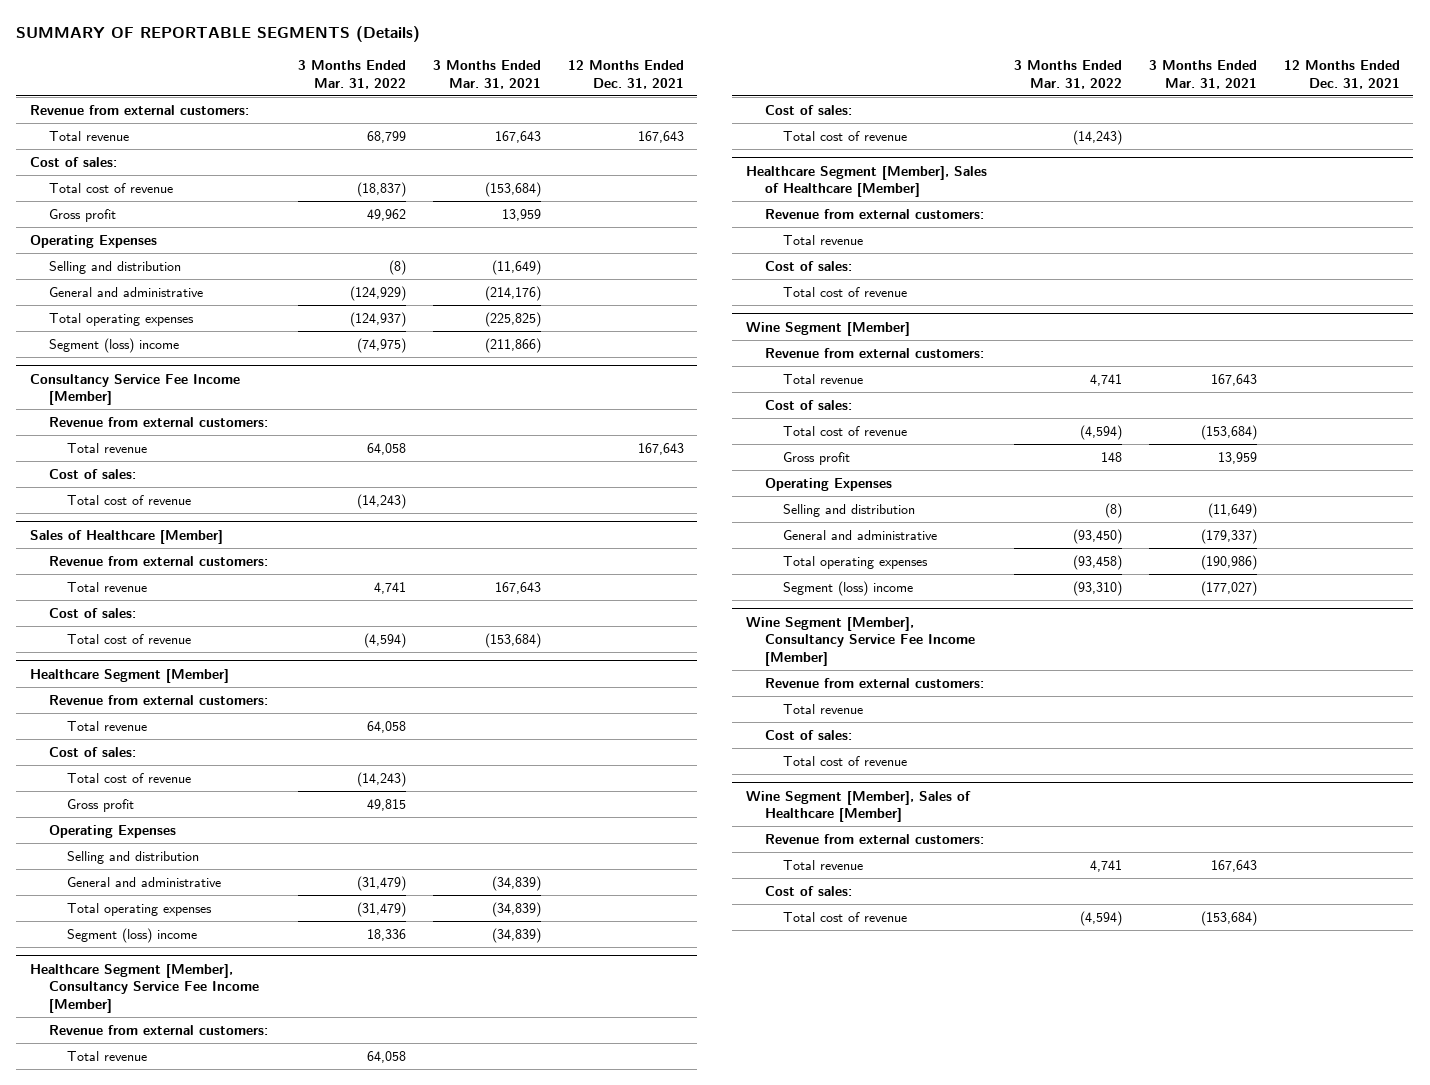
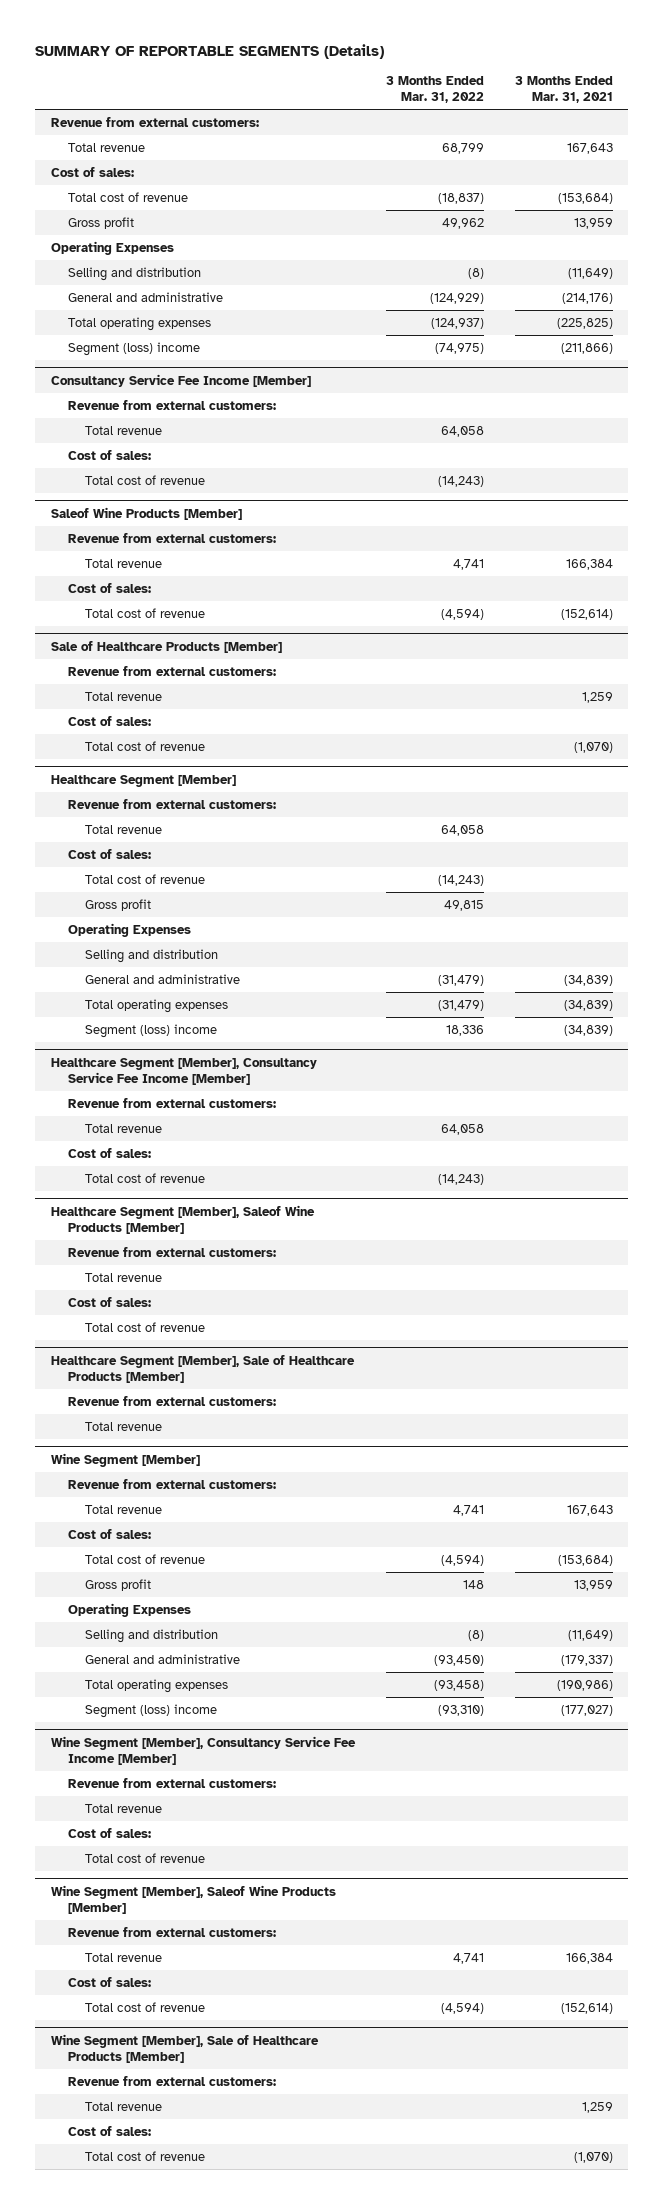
- | 3 Months Ended Mar. 31, 2022 | 3 Months Ended Mar. 31, 2021 | 12 Months Ended Dec. 31, 2021
+ | 3 Months Ended Mar. 31, 2022 | 3 Months Ended Mar. 31, 2021
- Sales of Healthcare [Member]
+ Saleof Wine Products [Member]
- Total revenue | 4,741 | 167,643 |
+ Total revenue | 4,741 | 166,384
- Total cost of revenue | (4,594) | (153,684) |
+ Total cost of revenue | (4,594) | (152,614)
+ Sale of Healthcare Products [Member]
+ Revenue from external customers:
+ Total revenue | | 1,259
+ Cost of sales:
+ Total cost of revenue | | (1,070)
- Healthcare Segment [Member], Sales of Healthcare [Member]
+ Healthcare Segment [Member], Saleof Wine Products [Member]
+ Healthcare Segment [Member], Sale of Healthcare Products [Member]
+ Revenue from external customers:
+ Total revenue
- Wine Segment [Member], Sales of Healthcare [Member]
+ Wine Segment [Member], Saleof Wine Products [Member]
- Total revenue | 4,741 | 167,643 |
+ Total revenue | 4,741 | 166,384
- Total cost of revenue | (4,594) | (153,684) |
+ Total cost of revenue | (4,594) | (152,614)
+ Wine Segment [Member], Sale of Healthcare Products [Member]
+ Revenue from external customers:
+ Total revenue | | 1,259
+ Cost of sales:
+ Total cost of revenue | | (1,070)

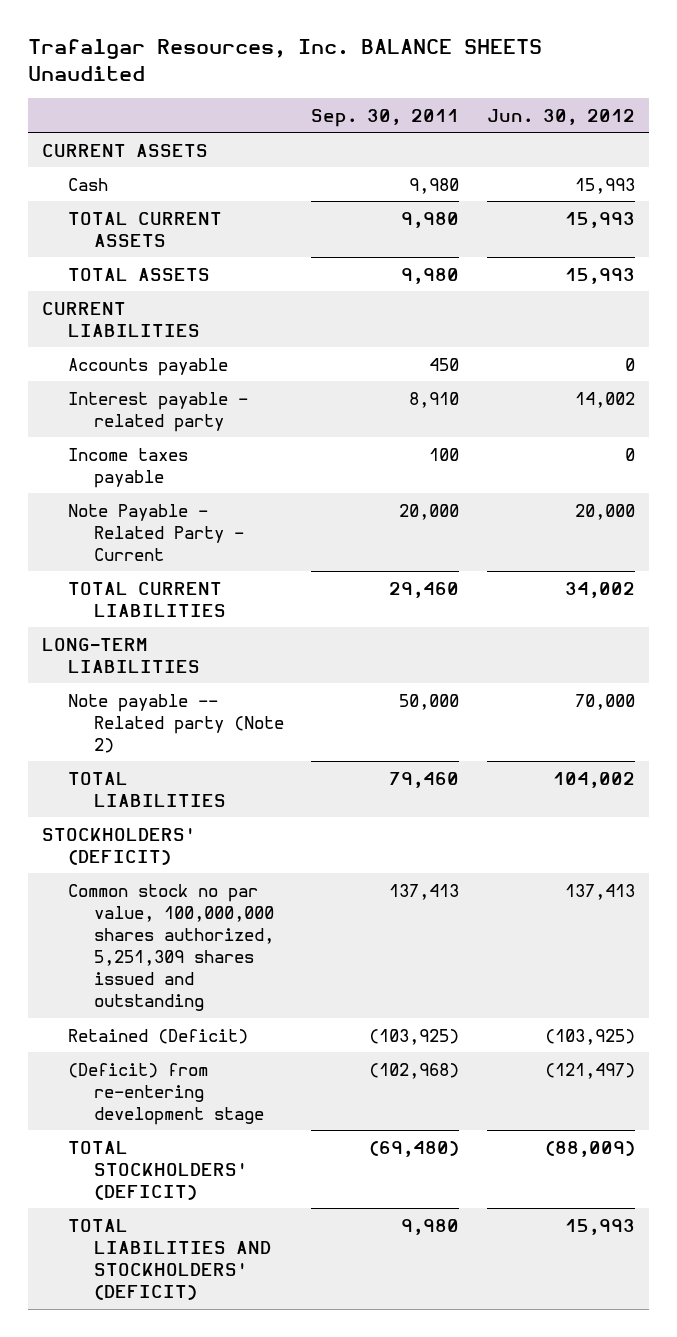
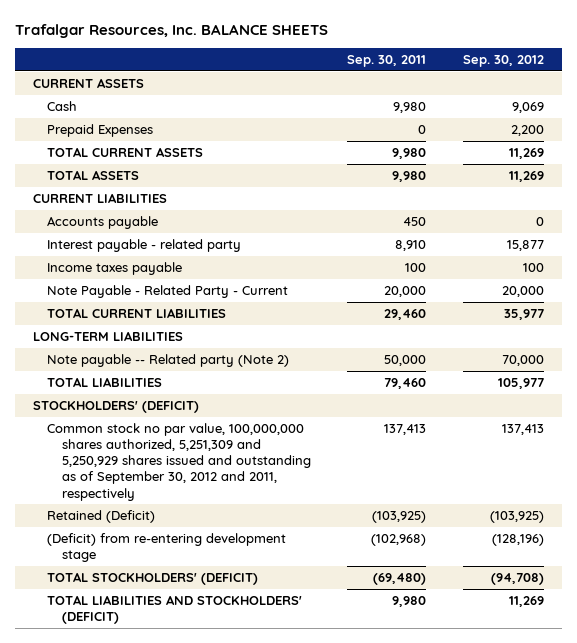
- Trafalgar Resources, Inc. BALANCE SHEETS Unaudited
+ Trafalgar Resources, Inc. BALANCE SHEETS
- | Sep. 30, 2011 | Jun. 30, 2012
+ | Sep. 30, 2011 | Sep. 30, 2012
+ Prepaid Expenses | 0 | 2,200
- Common stock no par value, 100,000,000 shares authorized, 5,251,309 shares issued and outstanding | 137,413 | 137,413
+ Common stock no par value, 100,000,000 shares authorized, 5,251,309 and 5,250,929 shares issued and outstanding as of September 30, 2012 and 2011, respectively | 137,413 | 137,413

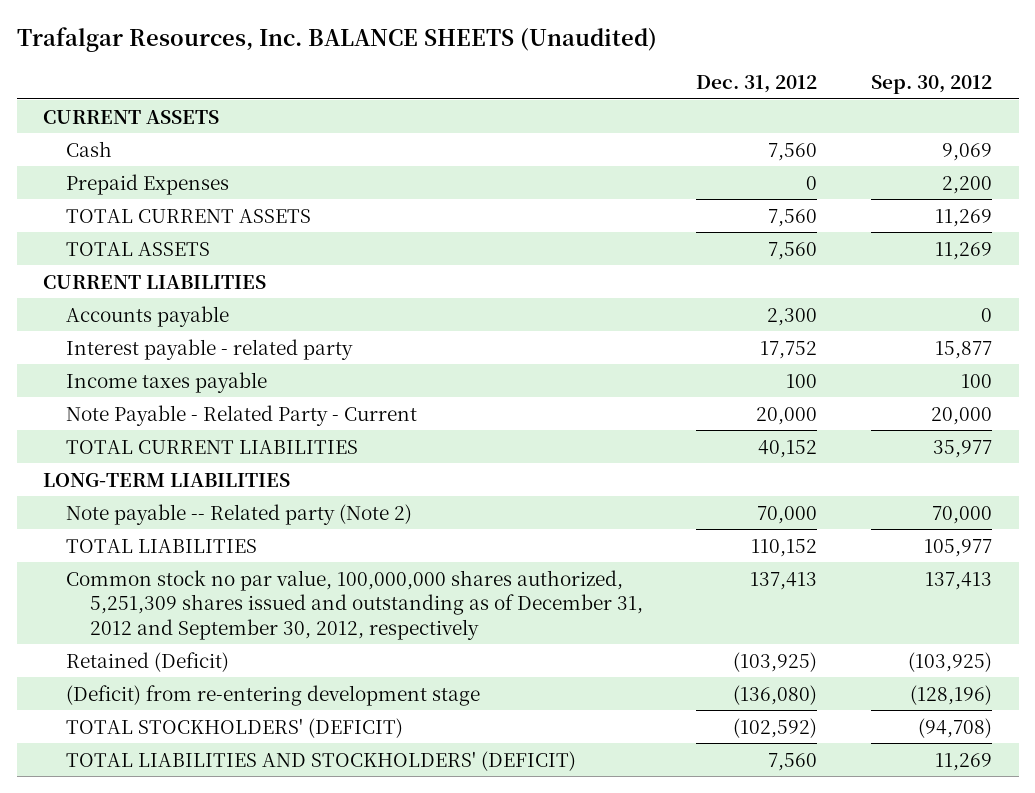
- Trafalgar Resources, Inc. BALANCE SHEETS
+ Trafalgar Resources, Inc. BALANCE SHEETS (Unaudited)
- | Sep. 30, 2011 | Sep. 30, 2012
+ | Dec. 31, 2012 | Sep. 30, 2012
- STOCKHOLDERS' (DEFICIT)
- Common stock no par value, 100,000,000 shares authorized, 5,251,309 and 5,250,929 shares issued and outstanding as of September 30, 2012 and 2011, respectively | 137,413 | 137,413
+ Common stock no par value, 100,000,000 shares authorized, 5,251,309 shares issued and outstanding as of December 31, 2012 and September 30, 2012, respectively | 137,413 | 137,413

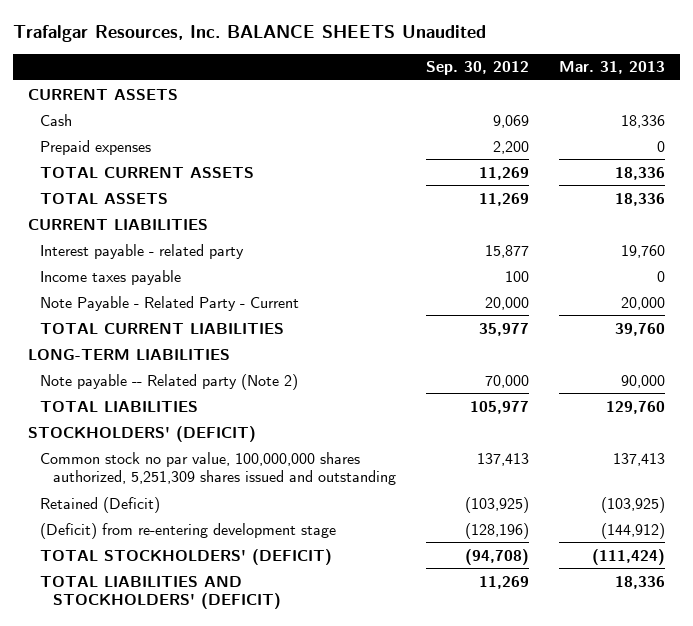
- Trafalgar Resources, Inc. BALANCE SHEETS (Unaudited)
+ Trafalgar Resources, Inc. BALANCE SHEETS Unaudited
- | Dec. 31, 2012 | Sep. 30, 2012
+ | Sep. 30, 2012 | Mar. 31, 2013
- Prepaid Expenses | 0 | 2,200
+ Prepaid expenses | 2,200 | 0
- Accounts payable | 2,300 | 0
- Common stock no par value, 100,000,000 shares authorized, 5,251,309 shares issued and outstanding as of December 31, 2012 and September 30, 2012, respectively | 137,413 | 137,413
+ STOCKHOLDERS' (DEFICIT)
+ Common stock no par value, 100,000,000 shares authorized, 5,251,309 shares issued and outstanding | 137,413 | 137,413

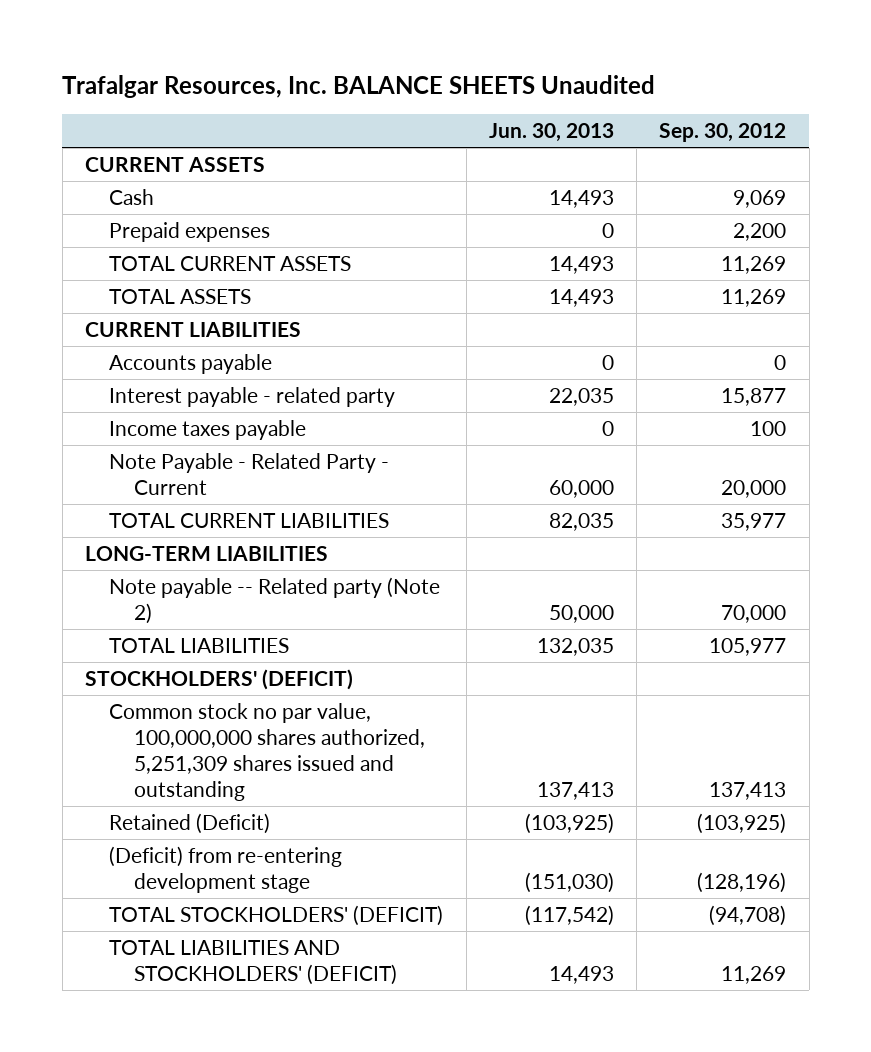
- | Sep. 30, 2012 | Mar. 31, 2013
+ | Jun. 30, 2013 | Sep. 30, 2012
+ Accounts payable | 0 | 0

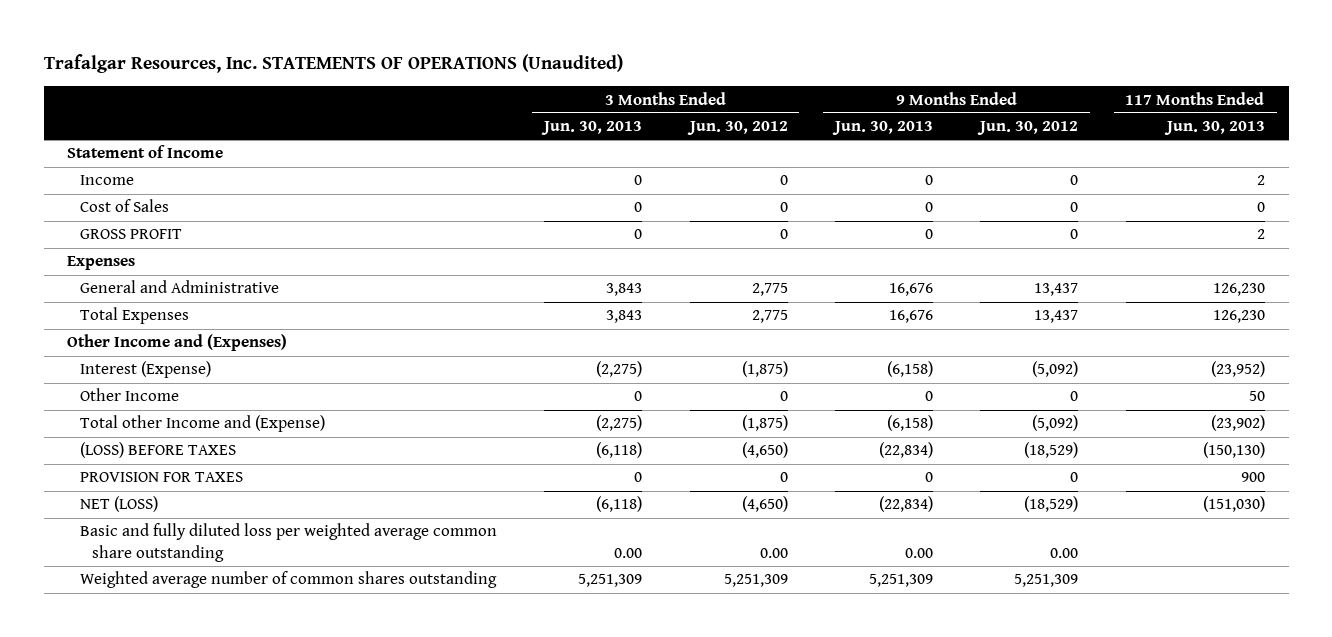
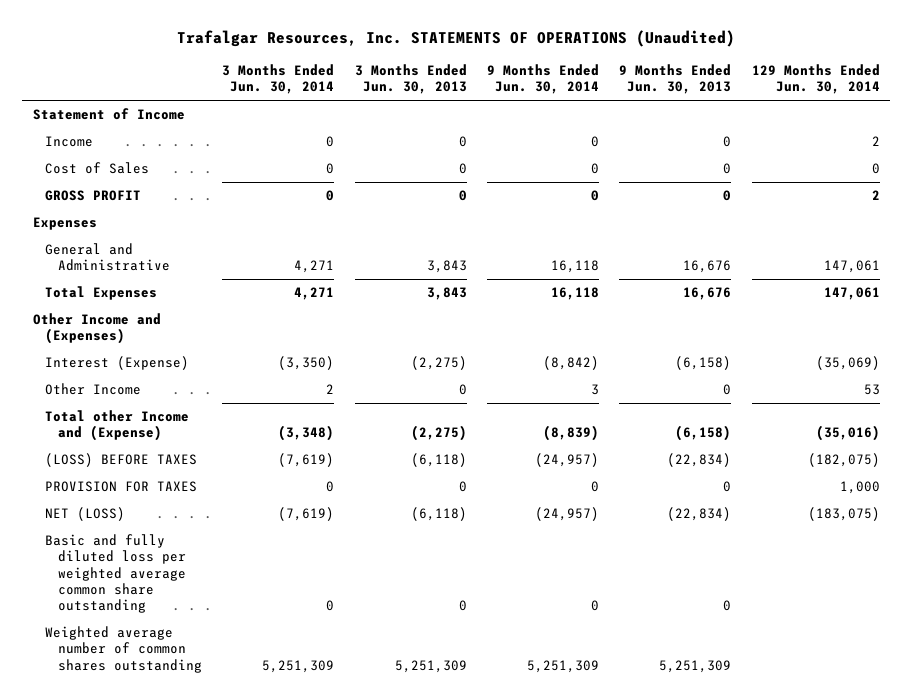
- | 3 Months Ended Jun. 30, 2013 | 3 Months Ended Jun. 30, 2012 | 9 Months Ended Jun. 30, 2013 | 9 Months Ended Jun. 30, 2012 | 117 Months Ended Jun. 30, 2013
+ | 3 Months Ended Jun. 30, 2014 | 3 Months Ended Jun. 30, 2013 | 9 Months Ended Jun. 30, 2014 | 9 Months Ended Jun. 30, 2013 | 129 Months Ended Jun. 30, 2014
- Basic and fully diluted loss per weighted average common share outstanding | 0.00 | 0.00 | 0.00 | 0.00 |
+ Basic and fully diluted loss per weighted average common share outstanding | 0 | 0 | 0 | 0 |

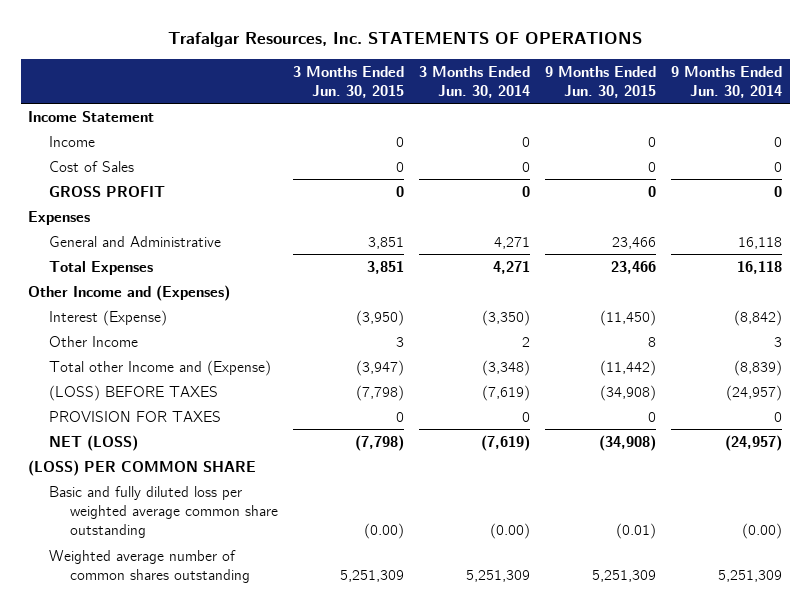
- Trafalgar Resources, Inc. STATEMENTS OF OPERATIONS (Unaudited)
+ Trafalgar Resources, Inc. STATEMENTS OF OPERATIONS
- | 3 Months Ended Jun. 30, 2014 | 3 Months Ended Jun. 30, 2013 | 9 Months Ended Jun. 30, 2014 | 9 Months Ended Jun. 30, 2013 | 129 Months Ended Jun. 30, 2014
+ | 3 Months Ended Jun. 30, 2015 | 3 Months Ended Jun. 30, 2014 | 9 Months Ended Jun. 30, 2015 | 9 Months Ended Jun. 30, 2014
- Statement of Income
+ Income Statement
- Basic and fully diluted loss per weighted average common share outstanding | 0 | 0 | 0 | 0 |
+ (LOSS) PER COMMON SHARE
+ Basic and fully diluted loss per weighted average common share outstanding | (0.00) | (0.00) | (0.01) | (0.00)

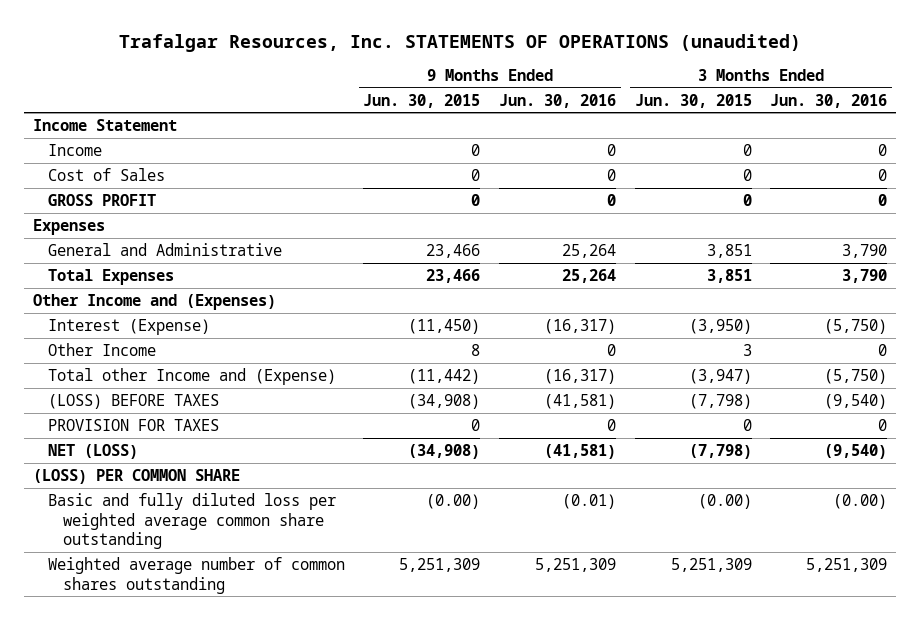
- Trafalgar Resources, Inc. STATEMENTS OF OPERATIONS
+ Trafalgar Resources, Inc. STATEMENTS OF OPERATIONS (unaudited)
- | 3 Months Ended Jun. 30, 2015 | 3 Months Ended Jun. 30, 2014 | 9 Months Ended Jun. 30, 2015 | 9 Months Ended Jun. 30, 2014
+ | 9 Months Ended Jun. 30, 2015 | 9 Months Ended Jun. 30, 2016 | 3 Months Ended Jun. 30, 2015 | 3 Months Ended Jun. 30, 2016
- Basic and fully diluted loss per weighted average common share outstanding | (0.00) | (0.00) | (0.01) | (0.00)
+ Basic and fully diluted loss per weighted average common share outstanding | (0.00) | (0.01) | (0.00) | (0.00)

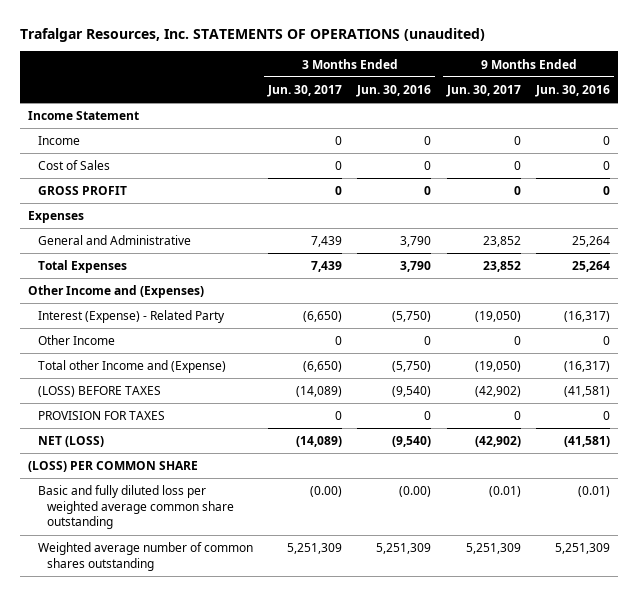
- | 9 Months Ended Jun. 30, 2015 | 9 Months Ended Jun. 30, 2016 | 3 Months Ended Jun. 30, 2015 | 3 Months Ended Jun. 30, 2016
+ | 3 Months Ended Jun. 30, 2017 | 3 Months Ended Jun. 30, 2016 | 9 Months Ended Jun. 30, 2017 | 9 Months Ended Jun. 30, 2016
- Interest (Expense) | (11,450) | (16,317) | (3,950) | (5,750)
+ Interest (Expense) - Related Party | (6,650) | (5,750) | (19,050) | (16,317)

